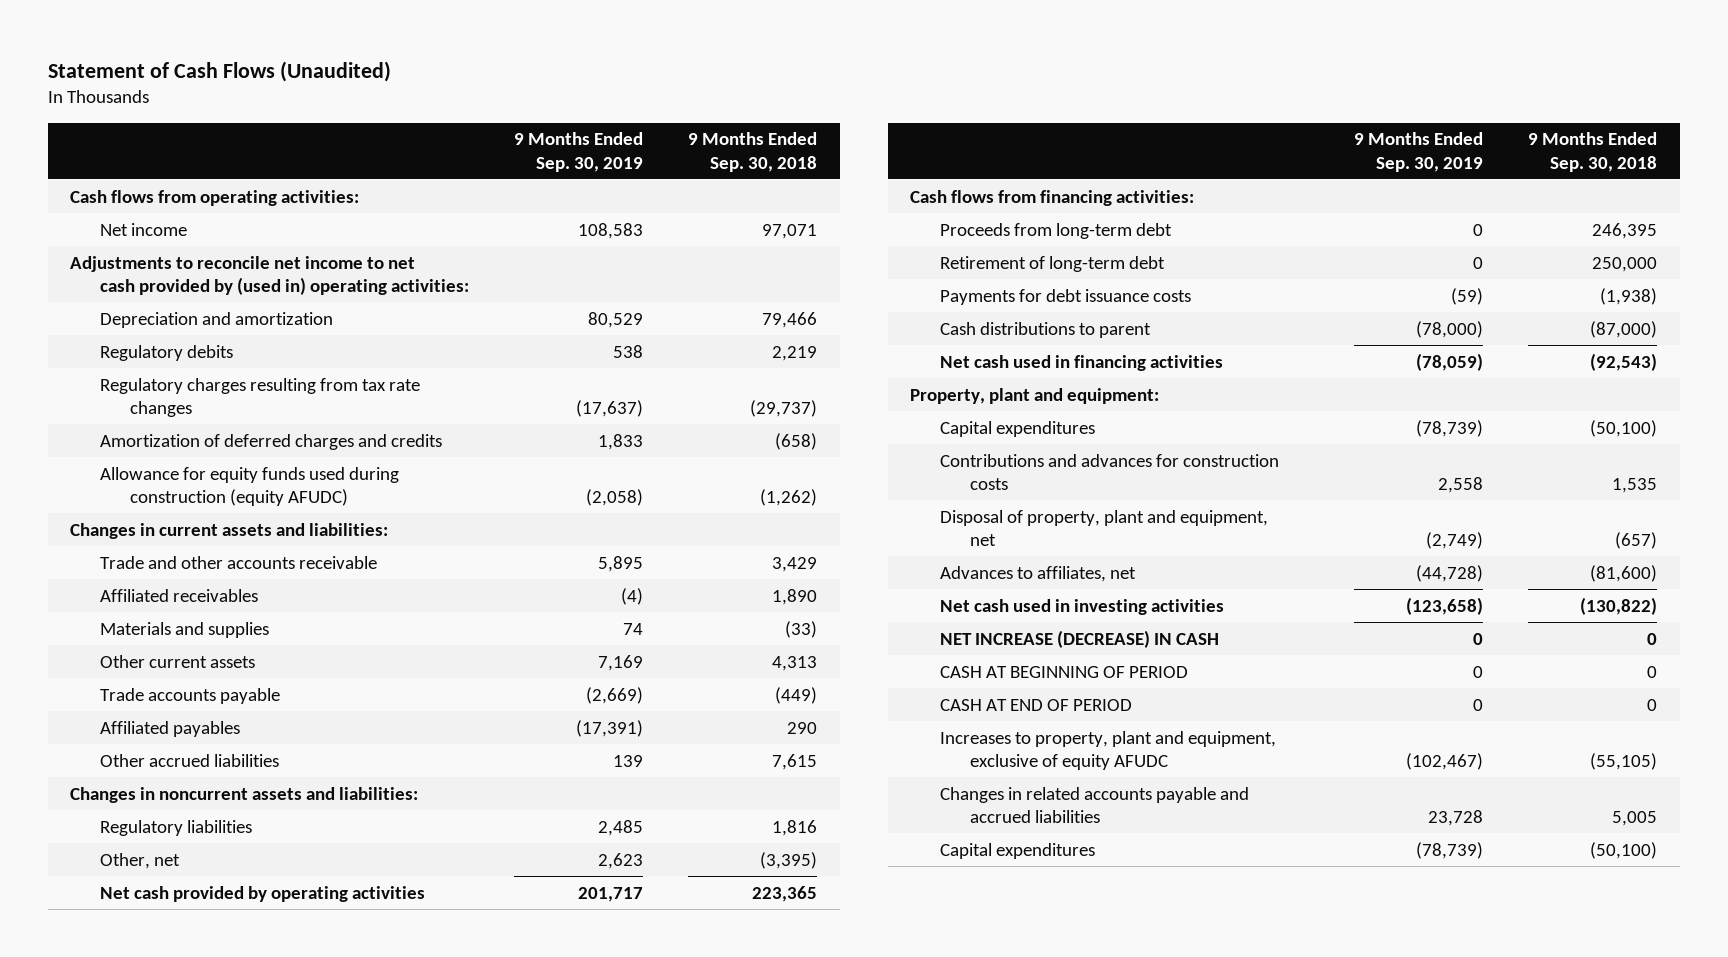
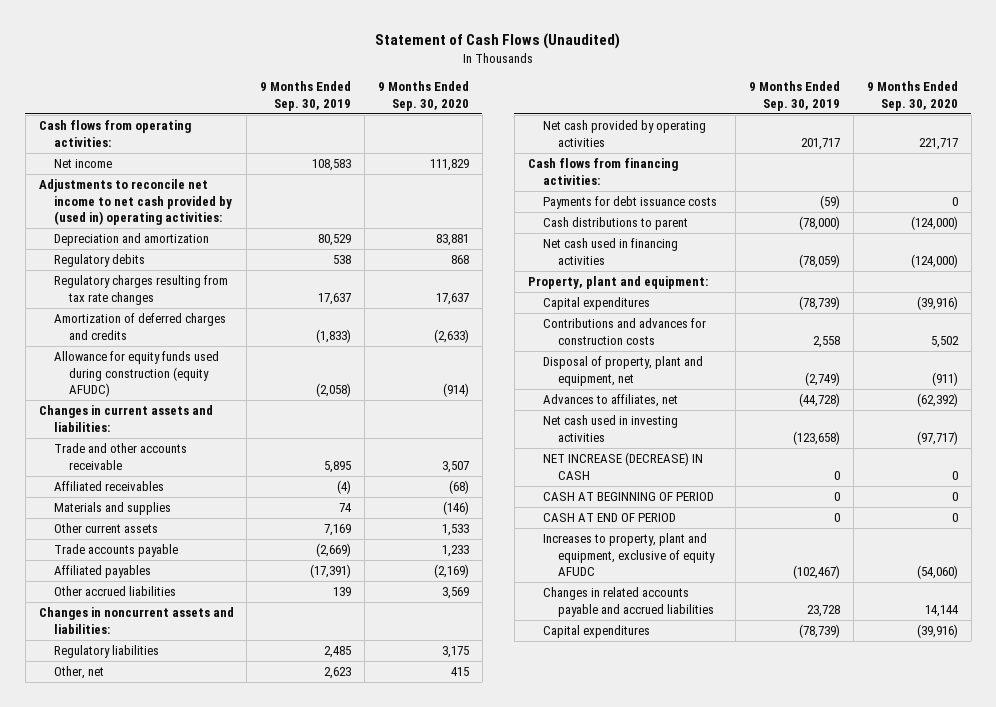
- | 9 Months Ended Sep. 30, 2019 | 9 Months Ended Sep. 30, 2018
+ | 9 Months Ended Sep. 30, 2019 | 9 Months Ended Sep. 30, 2020
- Regulatory charges resulting from tax rate changes | (17,637) | (29,737)
- Amortization of deferred charges and credits | 1,833 | (658)
+ Regulatory charges resulting from tax rate changes | 17,637 | 17,637
+ Amortization of deferred charges and credits | (1,833) | (2,633)
- Proceeds from long-term debt | 0 | 246,395
- Retirement of long-term debt | 0 | 250,000

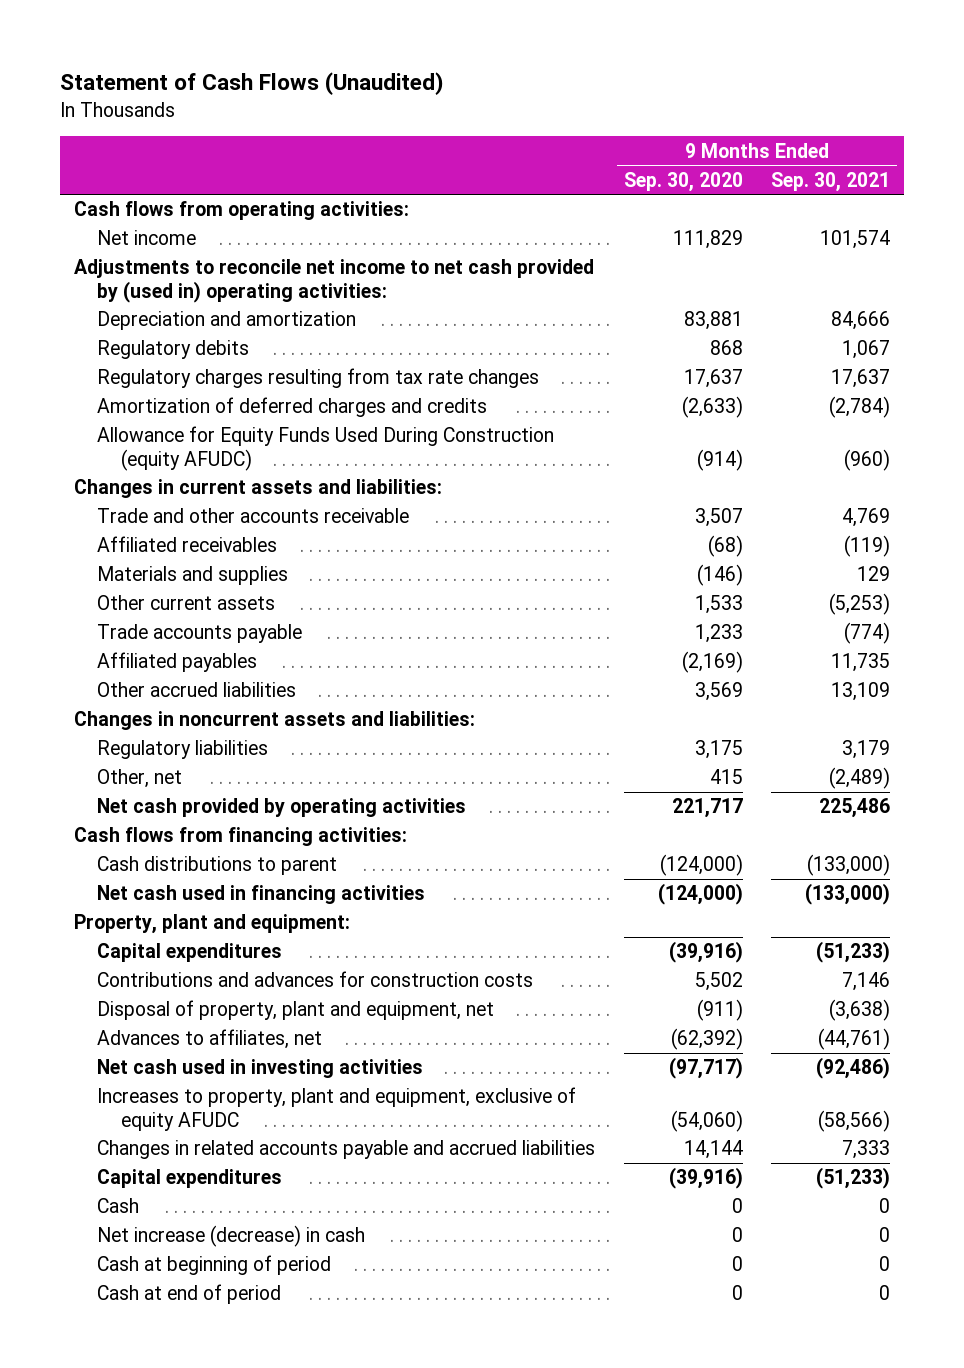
- | 9 Months Ended Sep. 30, 2019 | 9 Months Ended Sep. 30, 2020
+ | 9 Months Ended Sep. 30, 2020 | 9 Months Ended Sep. 30, 2021
- Allowance for equity funds used during construction (equity AFUDC) | (2,058) | (914)
+ Allowance for Equity Funds Used During Construction (equity AFUDC) | (914) | (960)
- Payments for debt issuance costs | (59) | 0
- NET INCREASE (DECREASE) IN CASH | 0 | 0
- CASH AT BEGINNING OF PERIOD | 0 | 0
- CASH AT END OF PERIOD | 0 | 0
+ Cash | 0 | 0
+ Net increase (decrease) in cash | 0 | 0
+ Cash at beginning of period | 0 | 0
+ Cash at end of period | 0 | 0

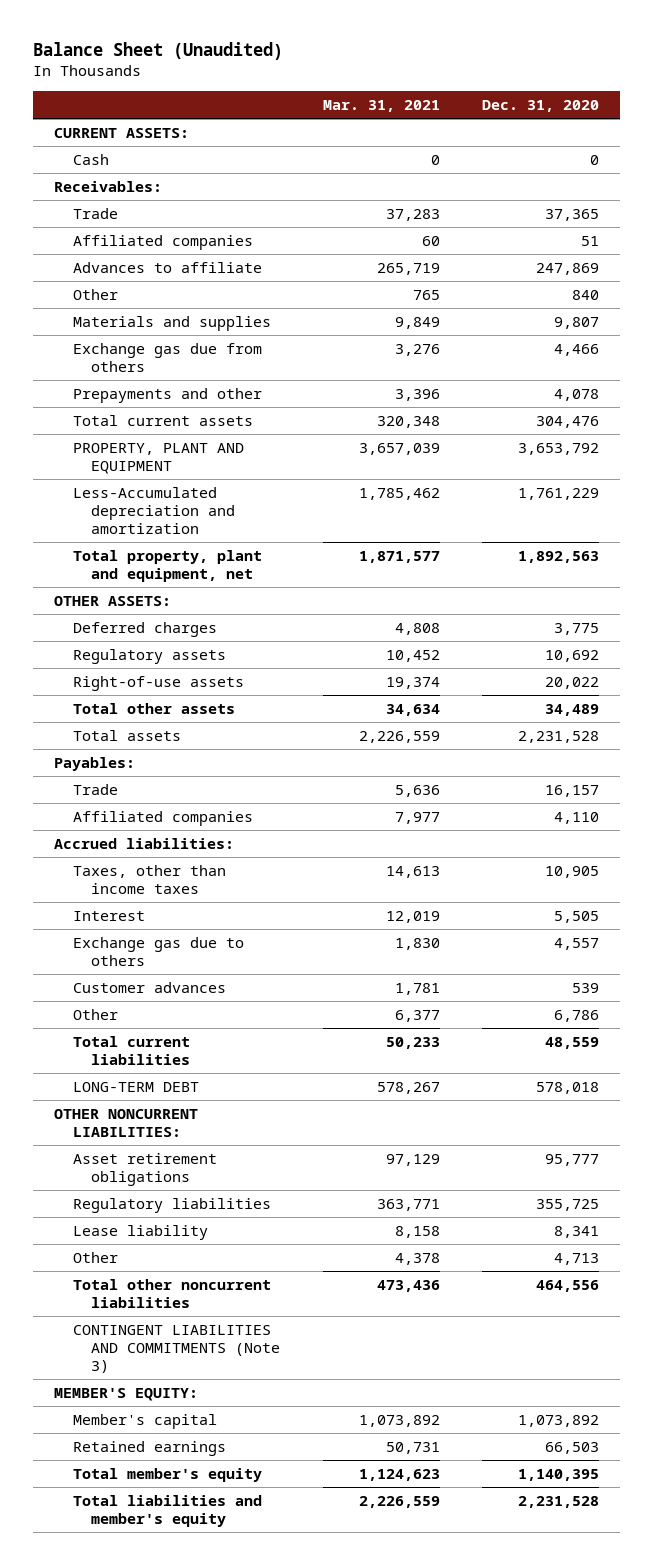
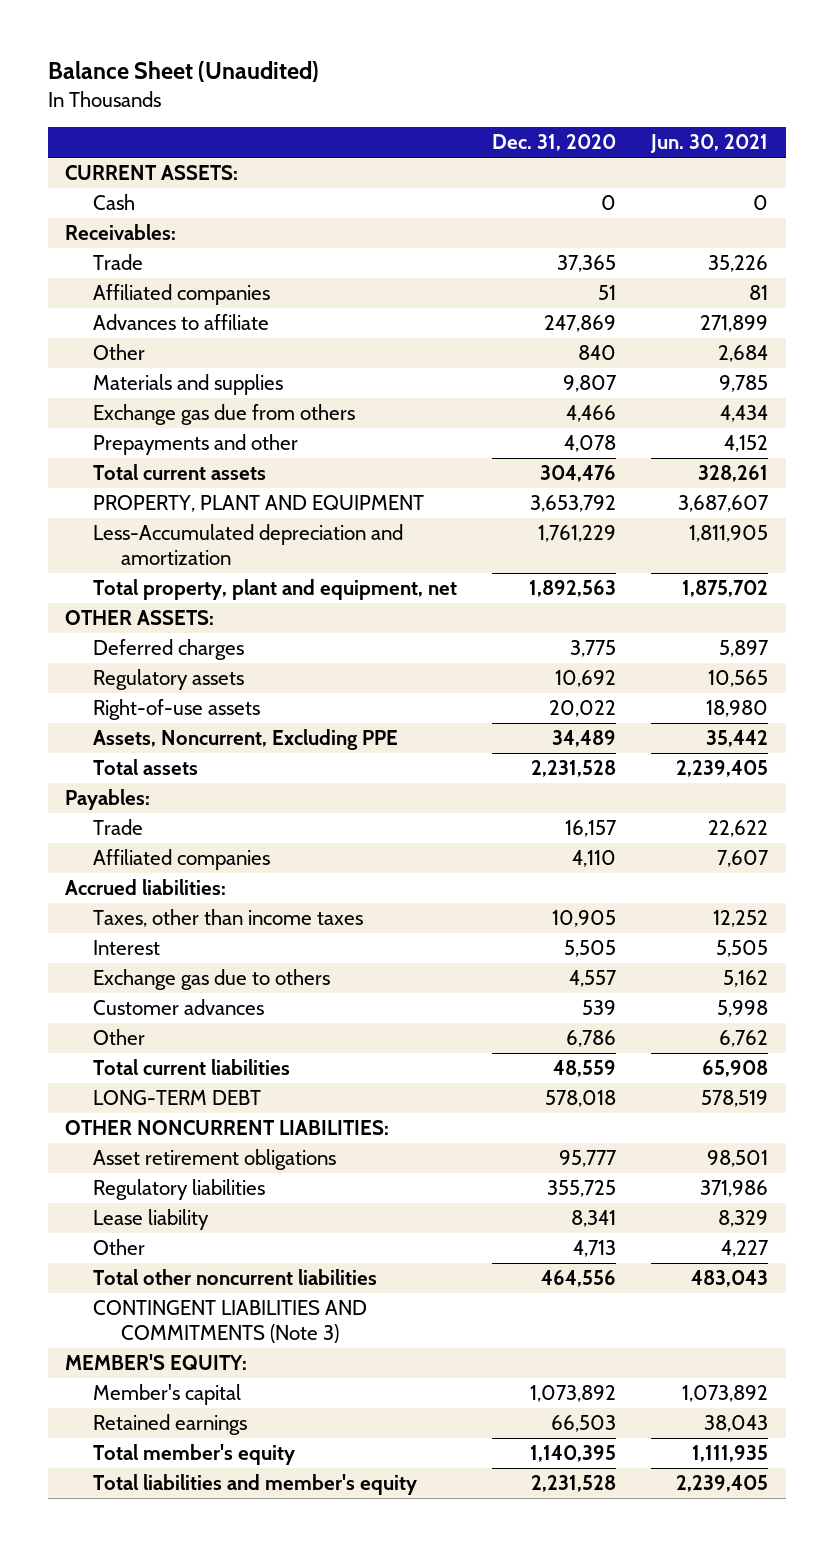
- | Mar. 31, 2021 | Dec. 31, 2020
+ | Dec. 31, 2020 | Jun. 30, 2021
- Total other assets | 34,634 | 34,489
+ Assets, Noncurrent, Excluding PPE | 34,489 | 35,442

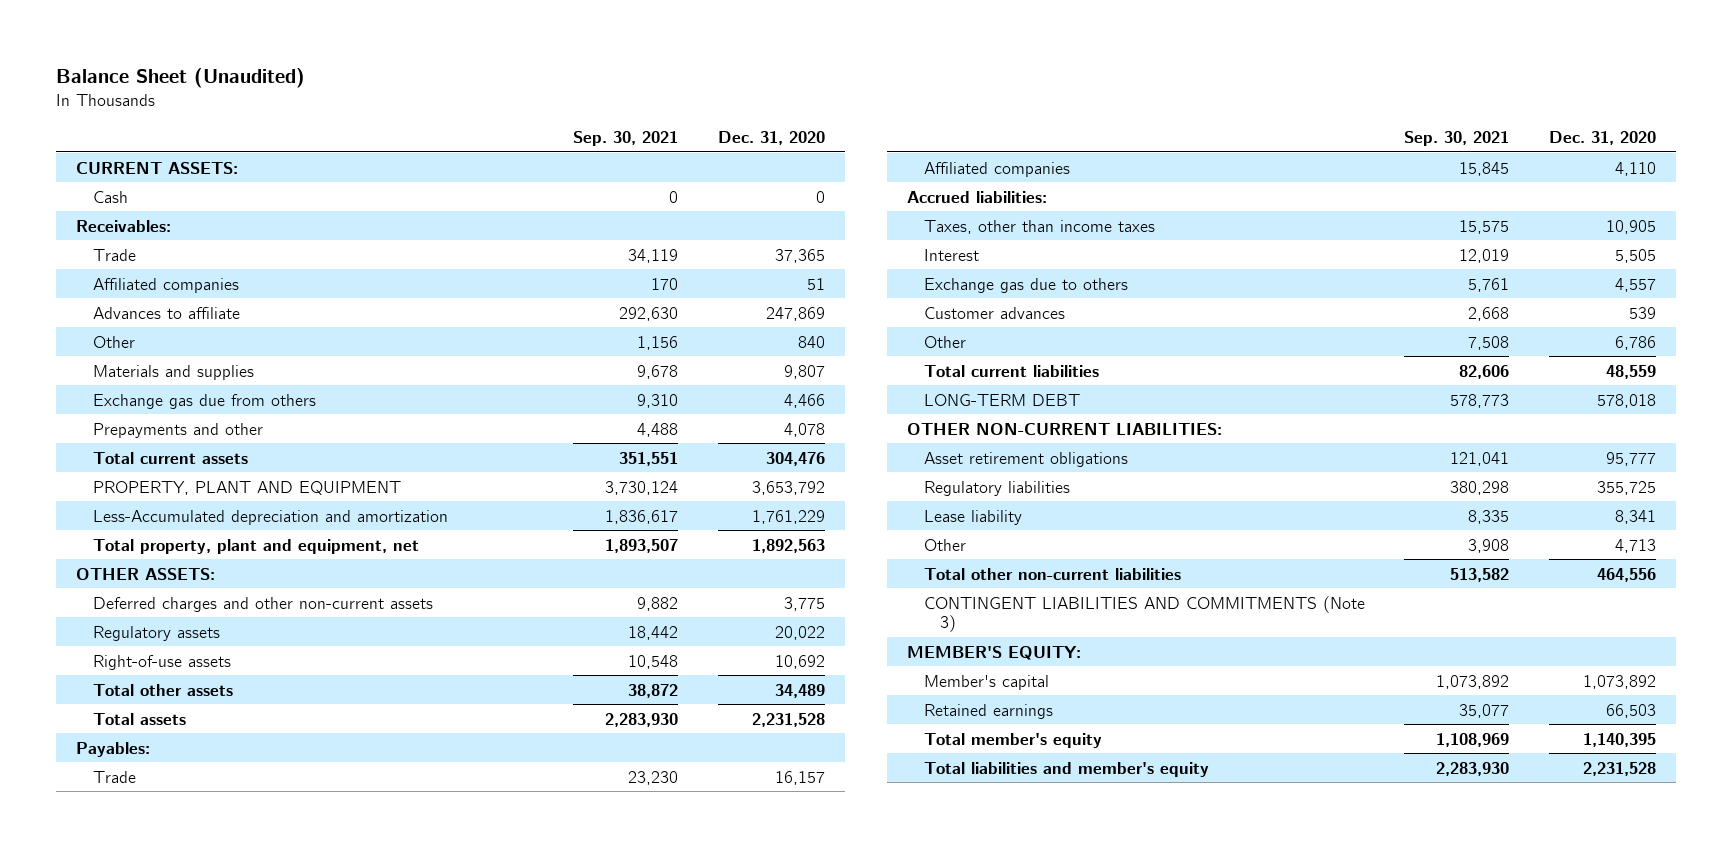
- | Dec. 31, 2020 | Jun. 30, 2021
+ | Sep. 30, 2021 | Dec. 31, 2020
- Deferred charges | 3,775 | 5,897
- Regulatory assets | 10,692 | 10,565
- Right-of-use assets | 20,022 | 18,980
- Assets, Noncurrent, Excluding PPE | 34,489 | 35,442
+ Deferred charges and other non-current assets | 9,882 | 3,775
+ Regulatory assets | 18,442 | 20,022
+ Right-of-use assets | 10,548 | 10,692
+ Total other assets | 38,872 | 34,489
- OTHER NONCURRENT LIABILITIES:
+ OTHER NON-CURRENT LIABILITIES:
- Total other noncurrent liabilities | 464,556 | 483,043
+ Total other non-current liabilities | 513,582 | 464,556

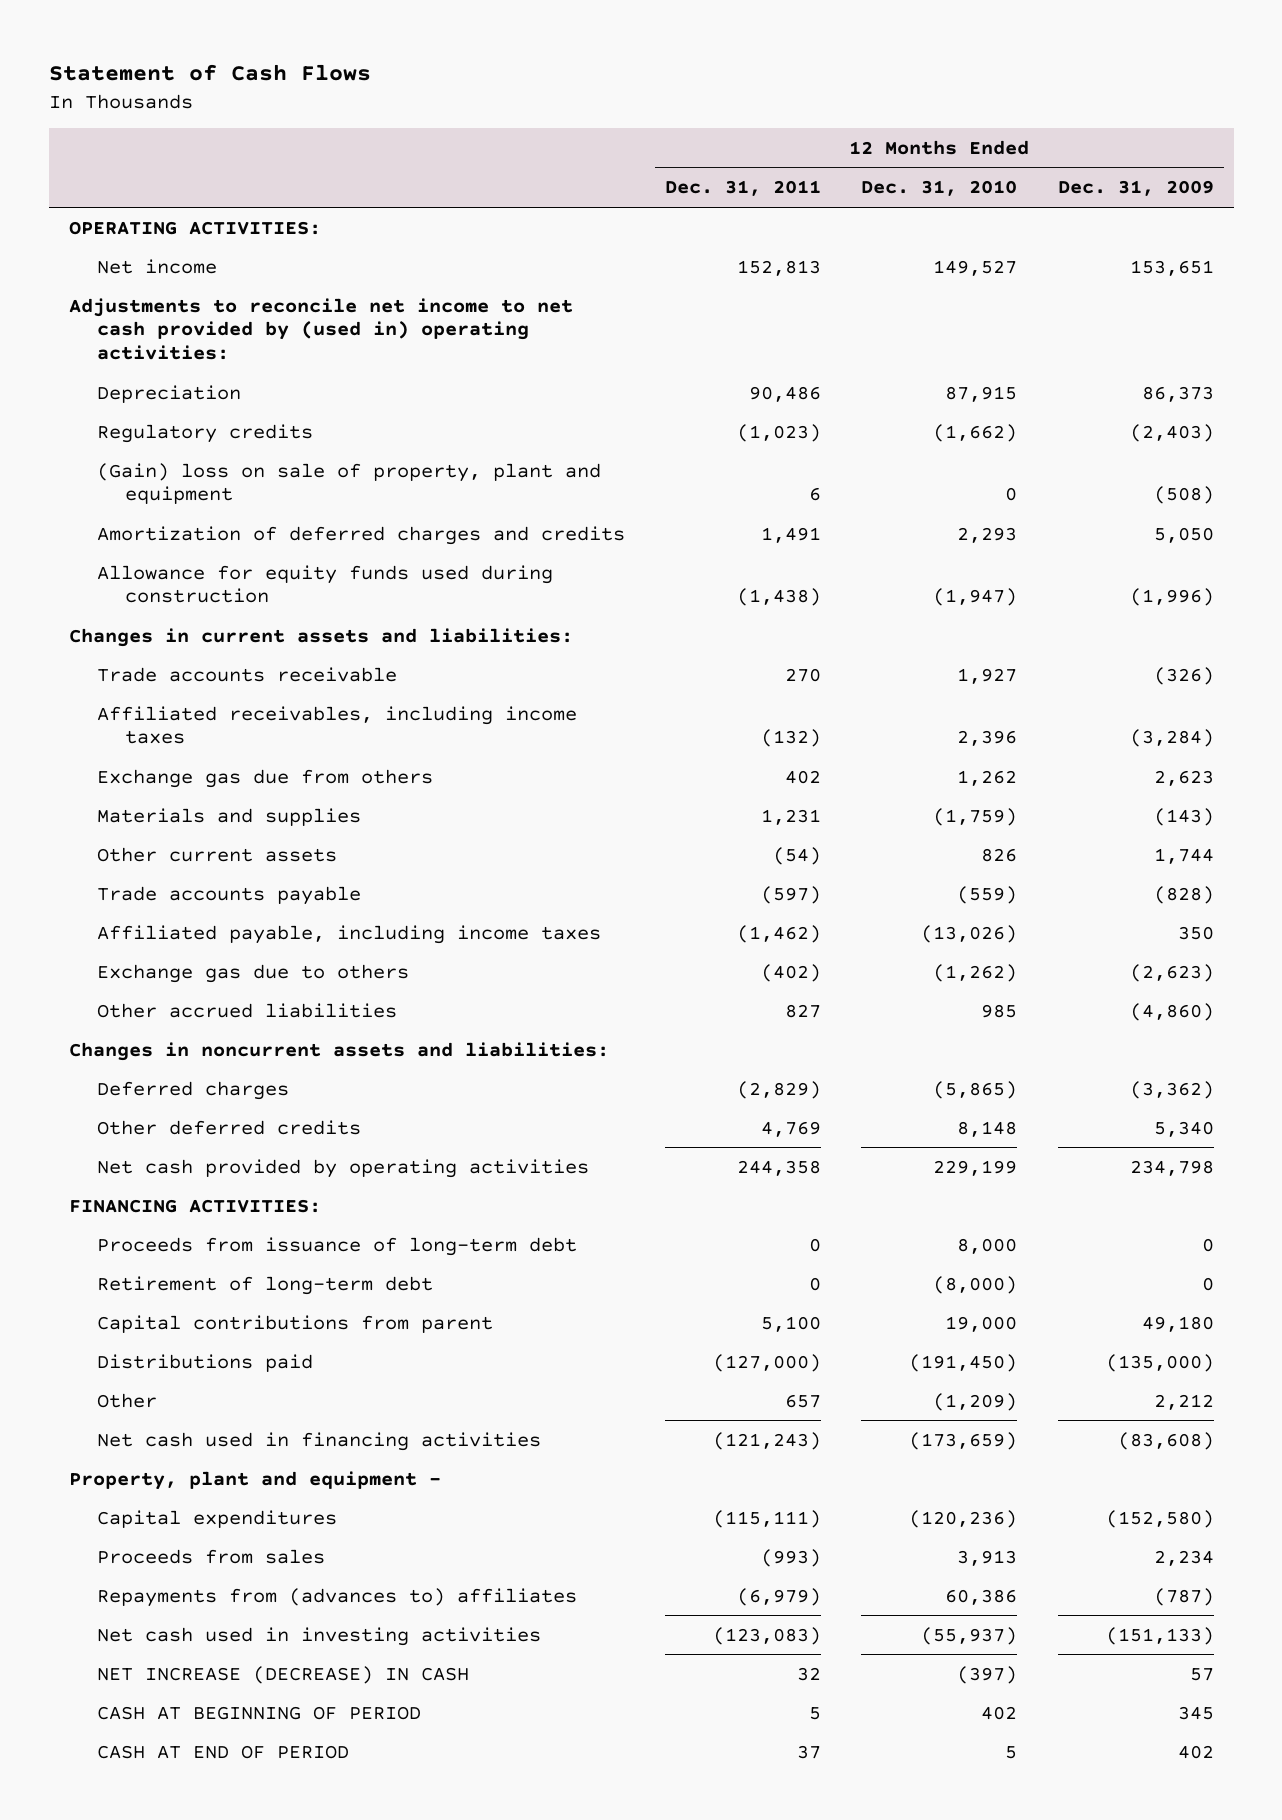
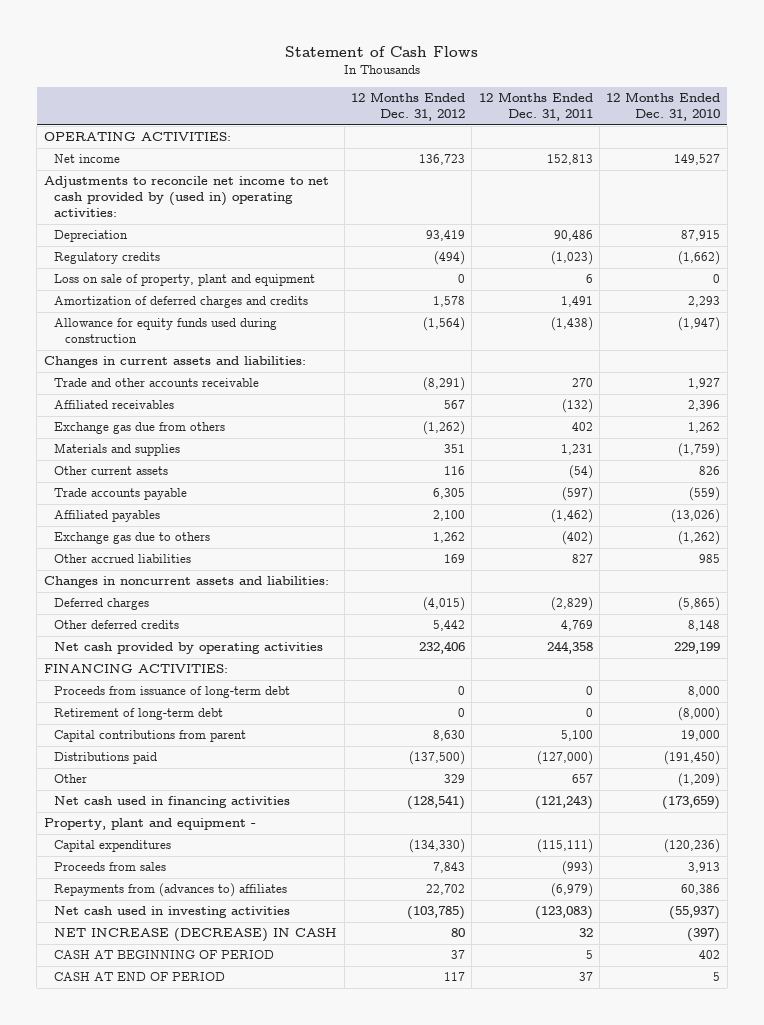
- | 12 Months Ended Dec. 31, 2011 | 12 Months Ended Dec. 31, 2010 | 12 Months Ended Dec. 31, 2009
+ | 12 Months Ended Dec. 31, 2012 | 12 Months Ended Dec. 31, 2011 | 12 Months Ended Dec. 31, 2010
- (Gain) loss on sale of property, plant and equipment | 6 | 0 | (508)
+ Loss on sale of property, plant and equipment | 0 | 6 | 0
- Trade accounts receivable | 270 | 1,927 | (326)
- Affiliated receivables, including income taxes | (132) | 2,396 | (3,284)
+ Trade and other accounts receivable | (8,291) | 270 | 1,927
+ Affiliated receivables | 567 | (132) | 2,396
- Affiliated payable, including income taxes | (1,462) | (13,026) | 350
+ Affiliated payables | 2,100 | (1,462) | (13,026)

